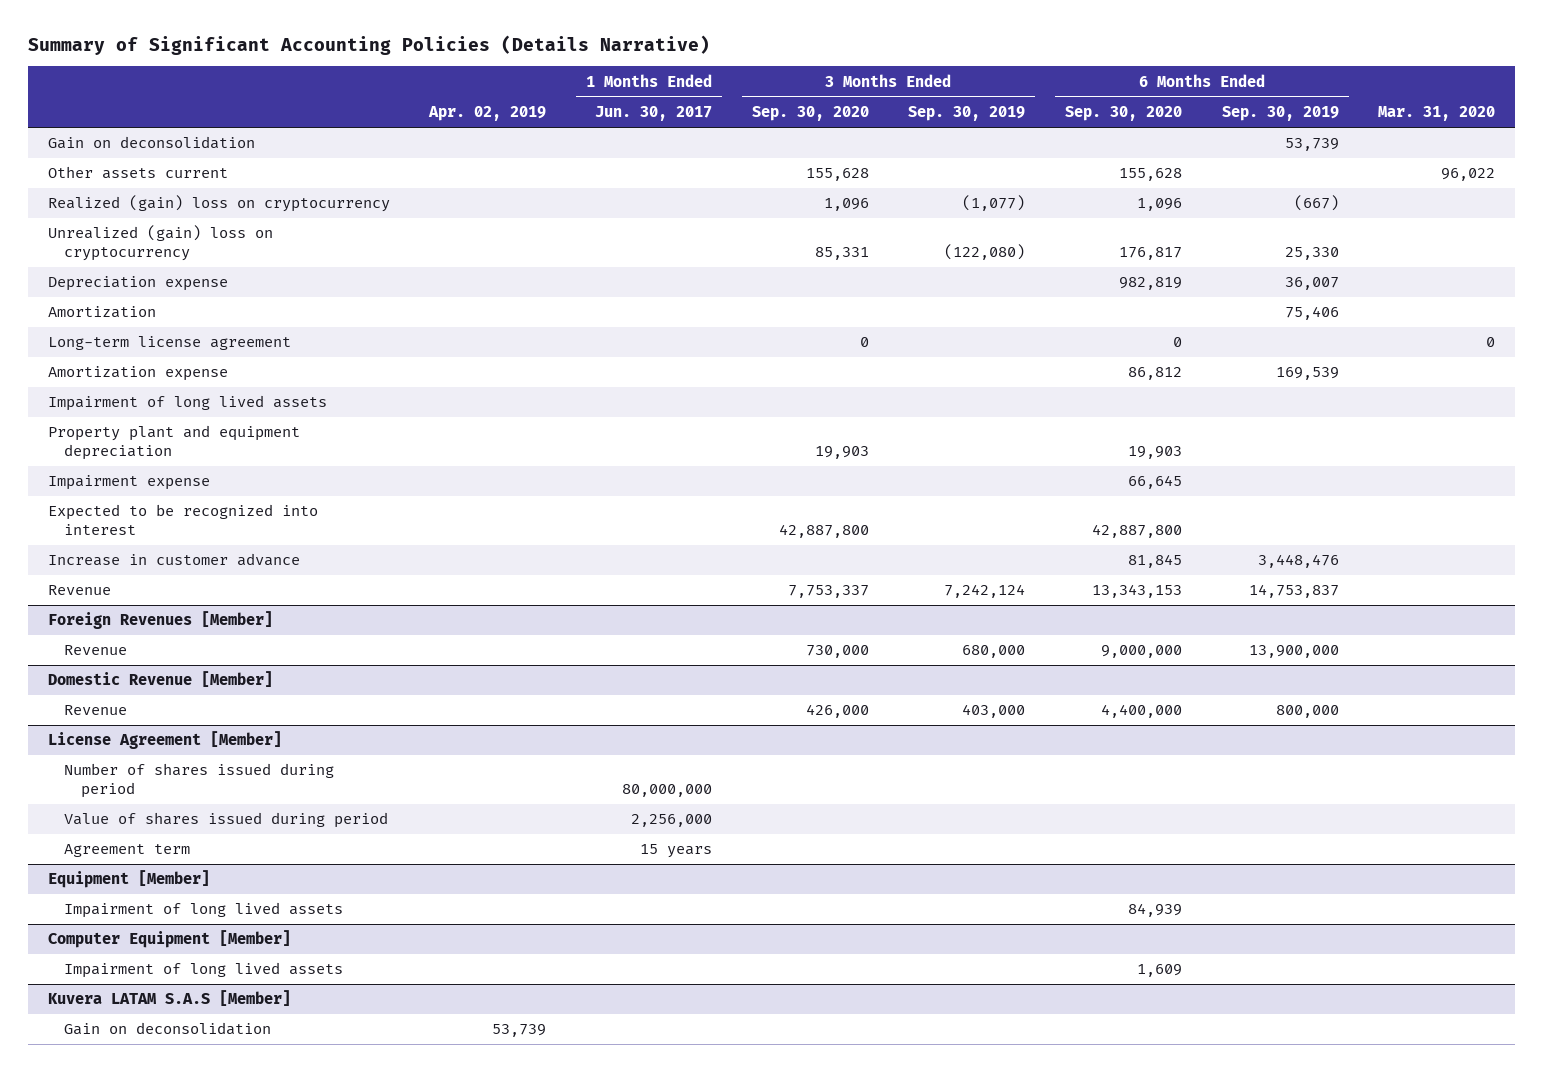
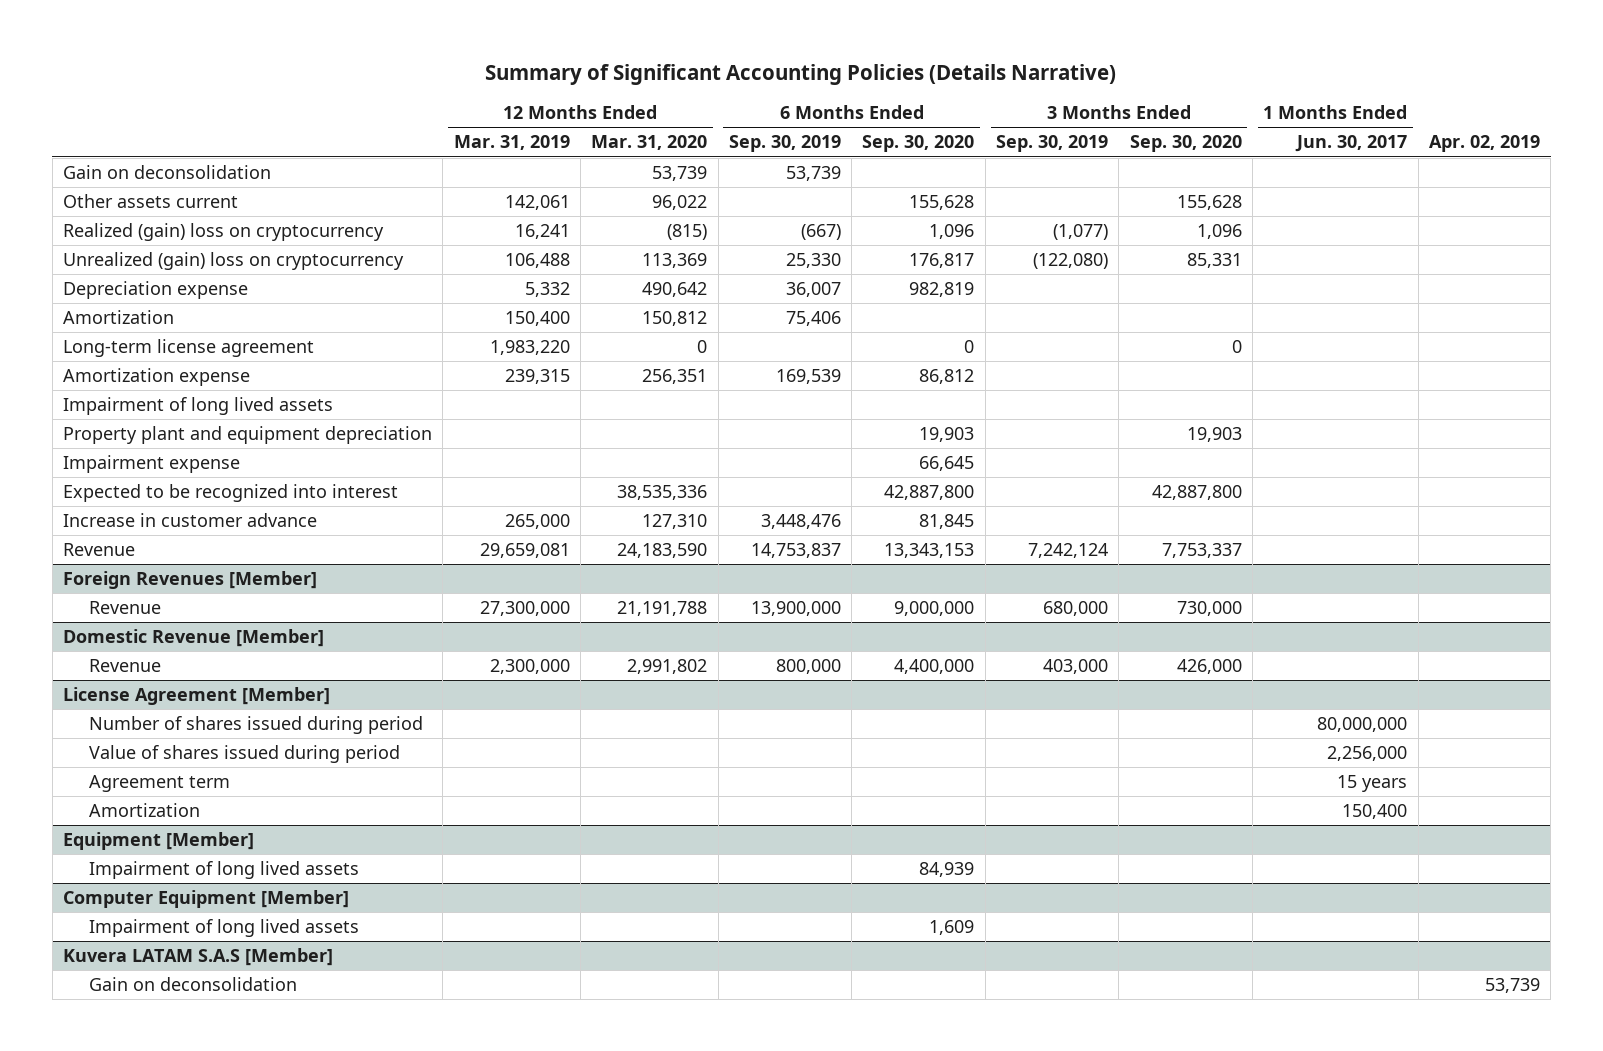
- | Apr. 02, 2019 | 1 Months Ended Jun. 30, 2017 | 3 Months Ended Sep. 30, 2020 | 3 Months Ended Sep. 30, 2019 | 6 Months Ended Sep. 30, 2020 | 6 Months Ended Sep. 30, 2019 | Mar. 31, 2020
+ | 12 Months Ended Mar. 31, 2019 | 12 Months Ended Mar. 31, 2020 | 6 Months Ended Sep. 30, 2019 | 6 Months Ended Sep. 30, 2020 | 3 Months Ended Sep. 30, 2019 | 3 Months Ended Sep. 30, 2020 | 1 Months Ended Jun. 30, 2017 | Apr. 02, 2019
@ License Agreement [Member]
+ Amortization | | | | | | | 150,400 |

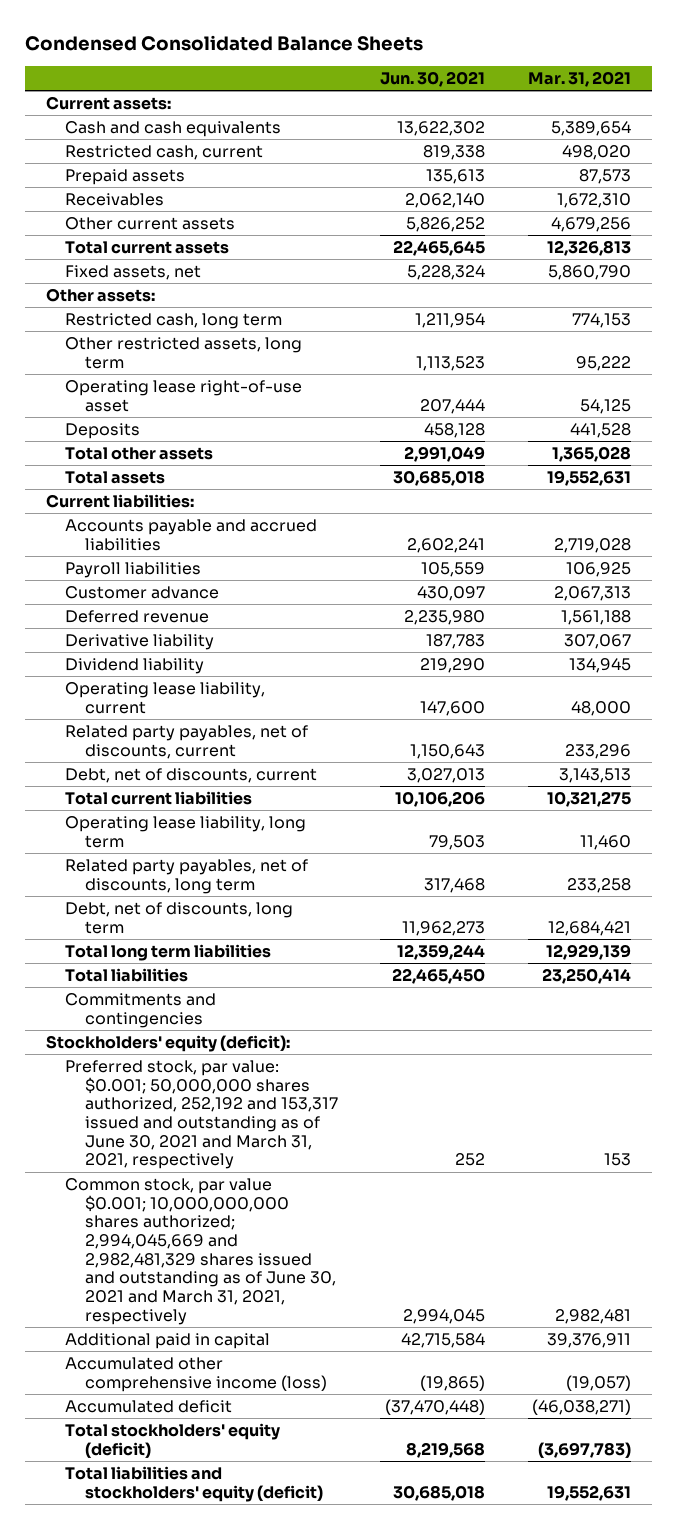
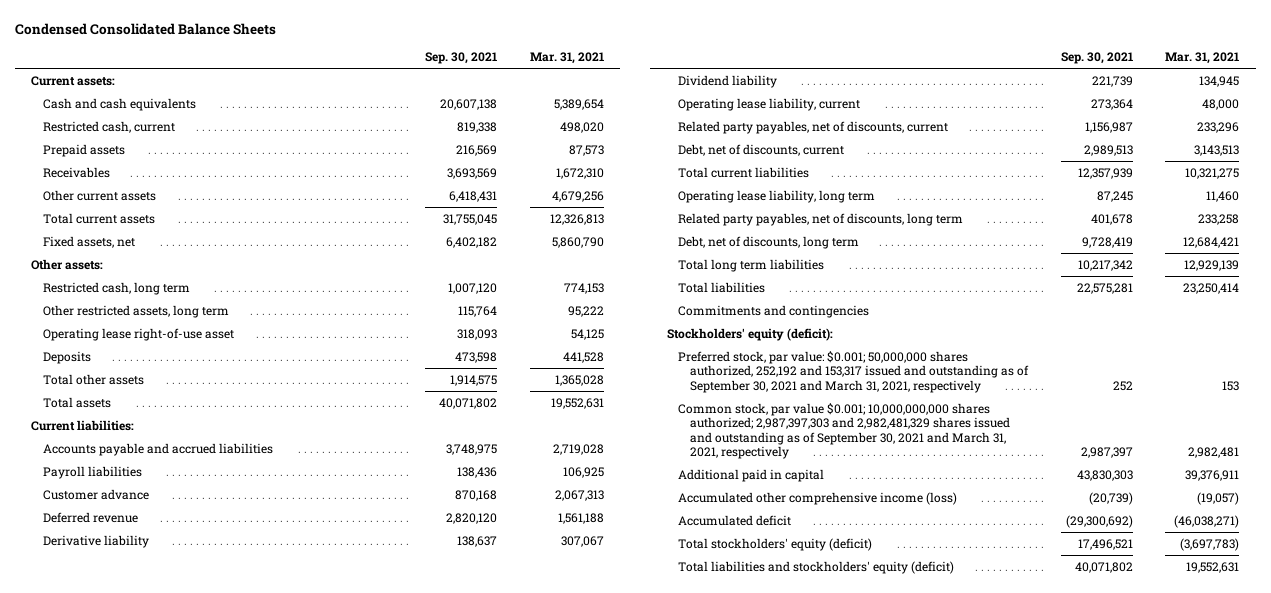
- | Jun. 30, 2021 | Mar. 31, 2021
+ | Sep. 30, 2021 | Mar. 31, 2021
- Preferred stock, par value: $0.001; 50,000,000 shares authorized, 252,192 and 153,317 issued and outstanding as of June 30, 2021 and March 31, 2021, respectively | 252 | 153
- Common stock, par value $0.001; 10,000,000,000 shares authorized; 2,994,045,669 and 2,982,481,329 shares issued and outstanding as of June 30, 2021 and March 31, 2021, respectively | 2,994,045 | 2,982,481
+ Preferred stock, par value: $0.001; 50,000,000 shares authorized, 252,192 and 153,317 issued and outstanding as of September 30, 2021 and March 31, 2021, respectively | 252 | 153
+ Common stock, par value $0.001; 10,000,000,000 shares authorized; 2,987,397,303 and 2,982,481,329 shares issued and outstanding as of September 30, 2021 and March 31, 2021, respectively | 2,987,397 | 2,982,481

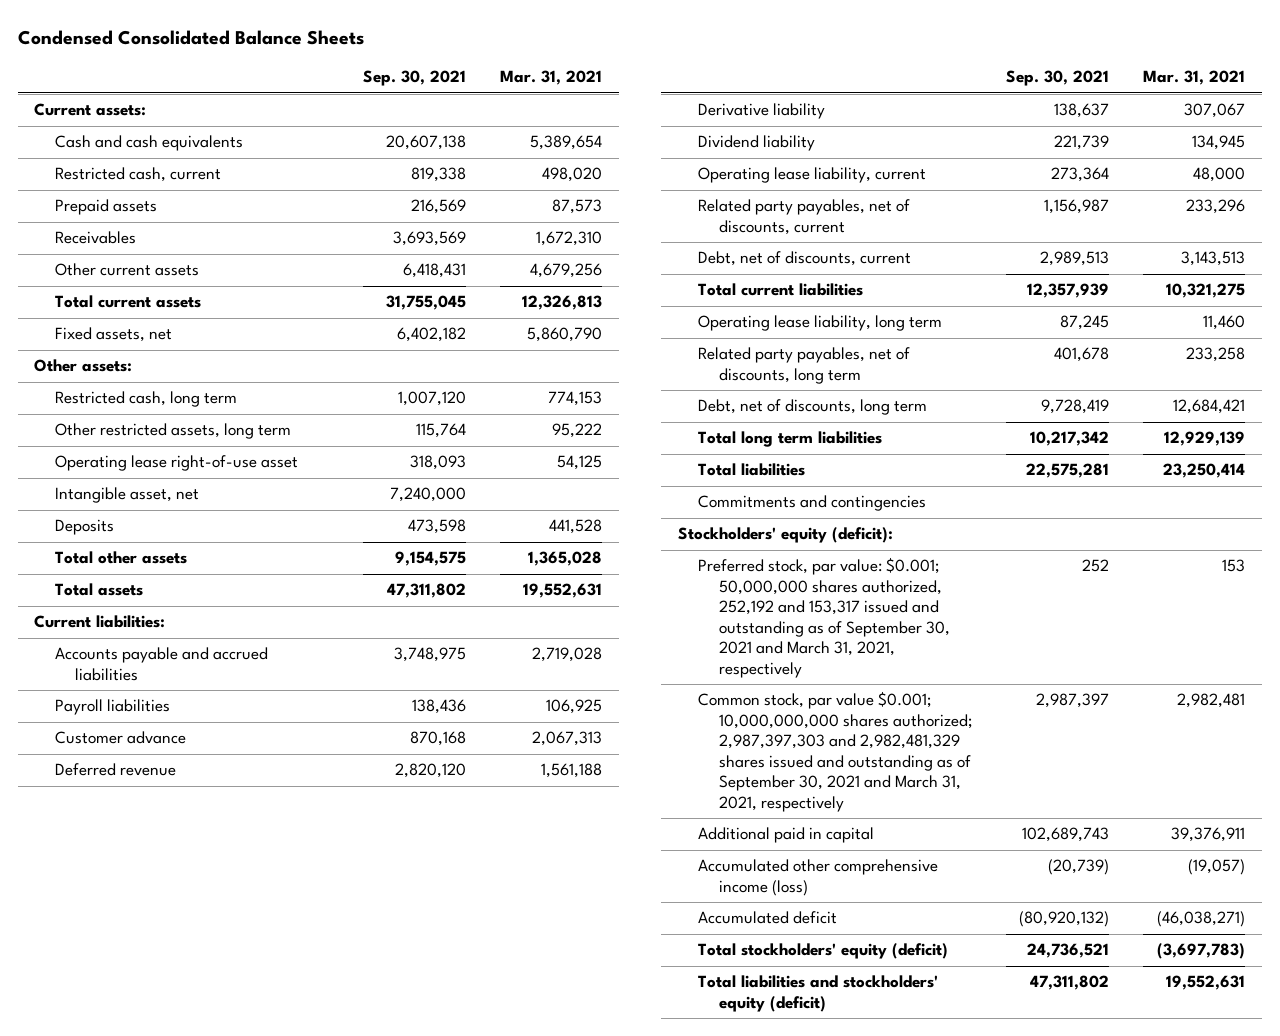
+ Intangible asset, net | 7,240,000 |
- Total other assets | 1,914,575 | 1,365,028
- Total assets | 40,071,802 | 19,552,631
+ Total other assets | 9,154,575 | 1,365,028
+ Total assets | 47,311,802 | 19,552,631
- Additional paid in capital | 43,830,303 | 39,376,911
+ Additional paid in capital | 102,689,743 | 39,376,911
- Accumulated deficit | (29,300,692) | (46,038,271)
- Total stockholders' equity (deficit) | 17,496,521 | (3,697,783)
- Total liabilities and stockholders' equity (deficit) | 40,071,802 | 19,552,631
+ Accumulated deficit | (80,920,132) | (46,038,271)
+ Total stockholders' equity (deficit) | 24,736,521 | (3,697,783)
+ Total liabilities and stockholders' equity (deficit) | 47,311,802 | 19,552,631

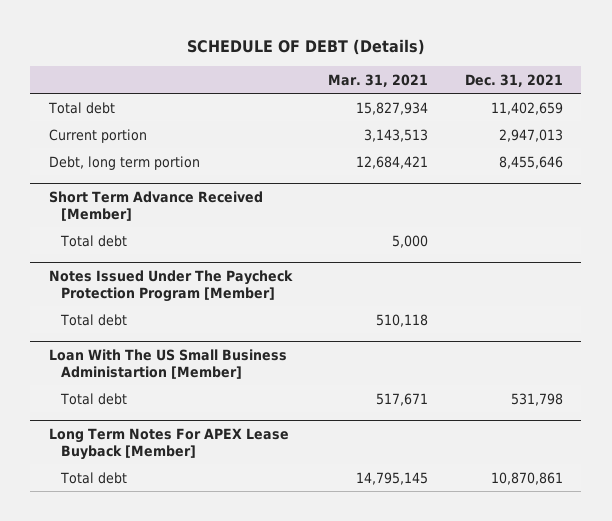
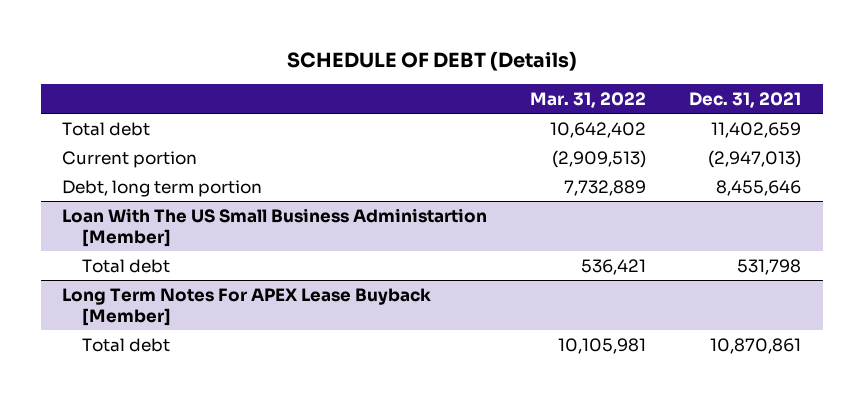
- | Mar. 31, 2021 | Dec. 31, 2021
+ | Mar. 31, 2022 | Dec. 31, 2021
- Current portion | 3,143,513 | 2,947,013
+ Current portion | (2,909,513) | (2,947,013)
- Short Term Advance Received [Member]
- Total debt | 5,000 |
- Notes Issued Under The Paycheck Protection Program [Member]
- Total debt | 510,118 |

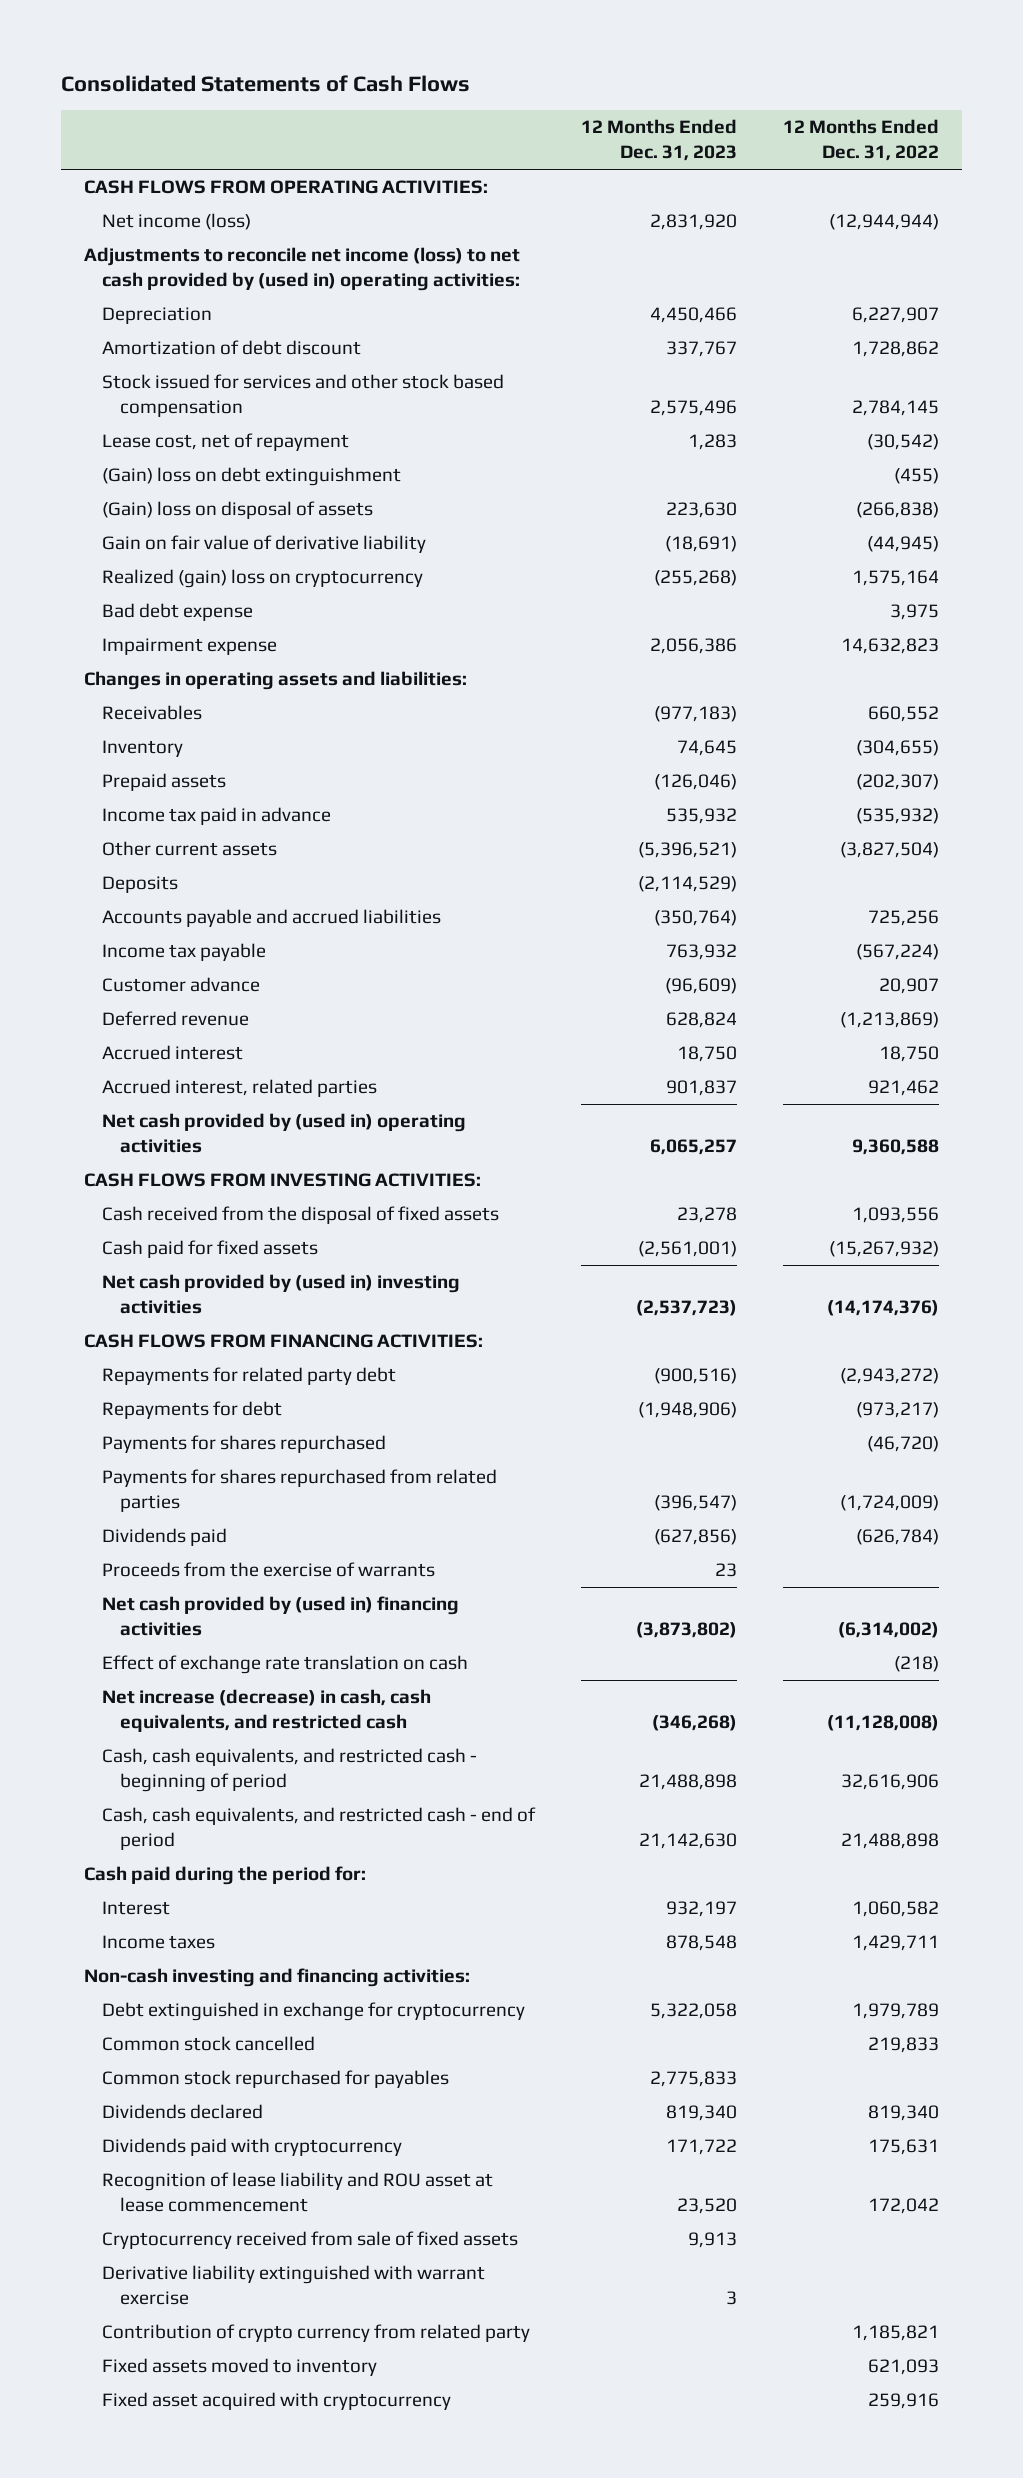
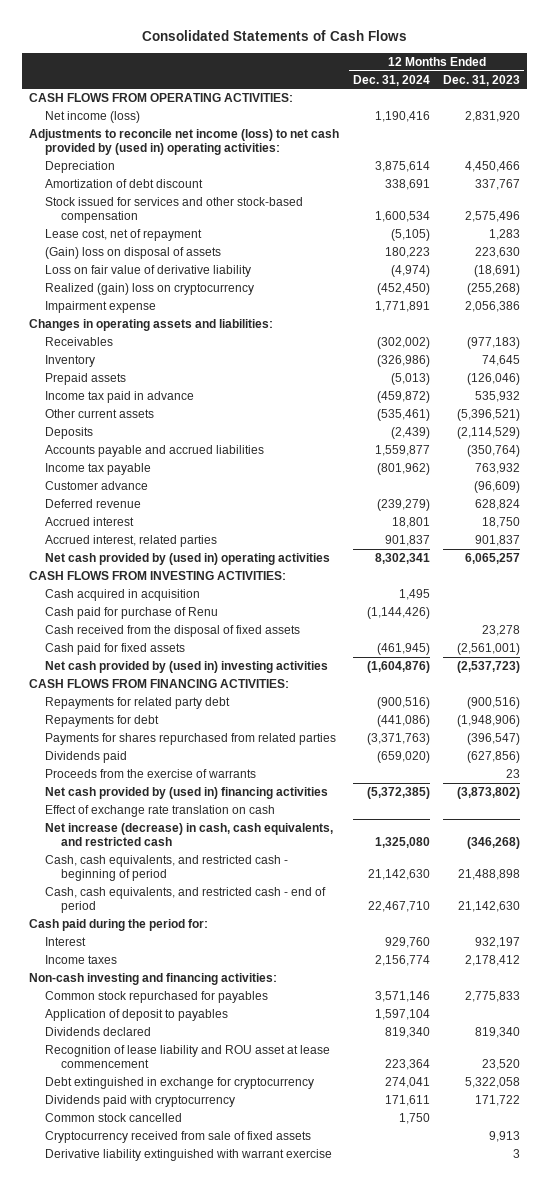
- | 12 Months Ended Dec. 31, 2023 | 12 Months Ended Dec. 31, 2022
+ | 12 Months Ended Dec. 31, 2024 | 12 Months Ended Dec. 31, 2023
- Stock issued for services and other stock based compensation | 2,575,496 | 2,784,145
+ Stock issued for services and other stock-based compensation | 1,600,534 | 2,575,496
- (Gain) loss on debt extinguishment | | (455)
- Gain on fair value of derivative liability | (18,691) | (44,945)
+ Loss on fair value of derivative liability | (4,974) | (18,691)
- Bad debt expense | | 3,975
+ Cash acquired in acquisition | 1,495 |
+ Cash paid for purchase of Renu | (1,144,426) |
- Payments for shares repurchased | | (46,720)
- Income taxes | 878,548 | 1,429,711
+ Income taxes | 2,156,774 | 2,178,412
+ Application of deposit to payables | 1,597,104 |
moved down: Debt extinguished in exchange for cryptocurrency | 274,041 | 5,322,058
moved down: Dividends paid with cryptocurrency | 171,611 | 171,722
moved down: Common stock cancelled | 1,750 |
- Contribution of crypto currency from related party | | 1,185,821
- Fixed assets moved to inventory | | 621,093
- Fixed asset acquired with cryptocurrency | | 259,916

